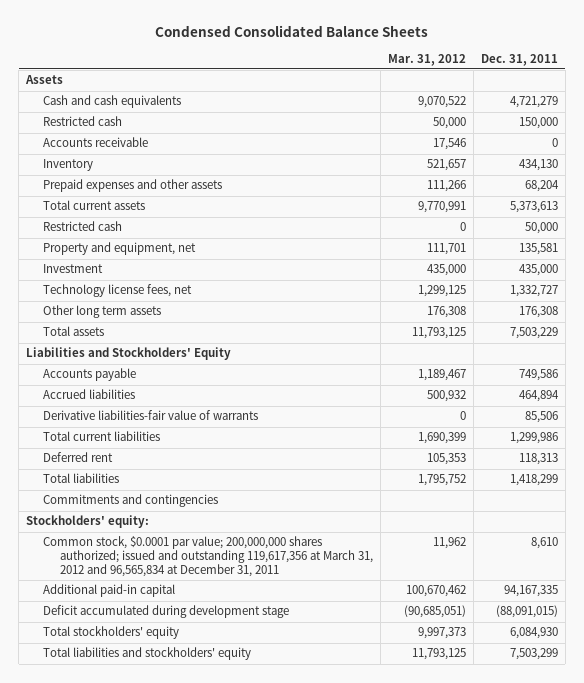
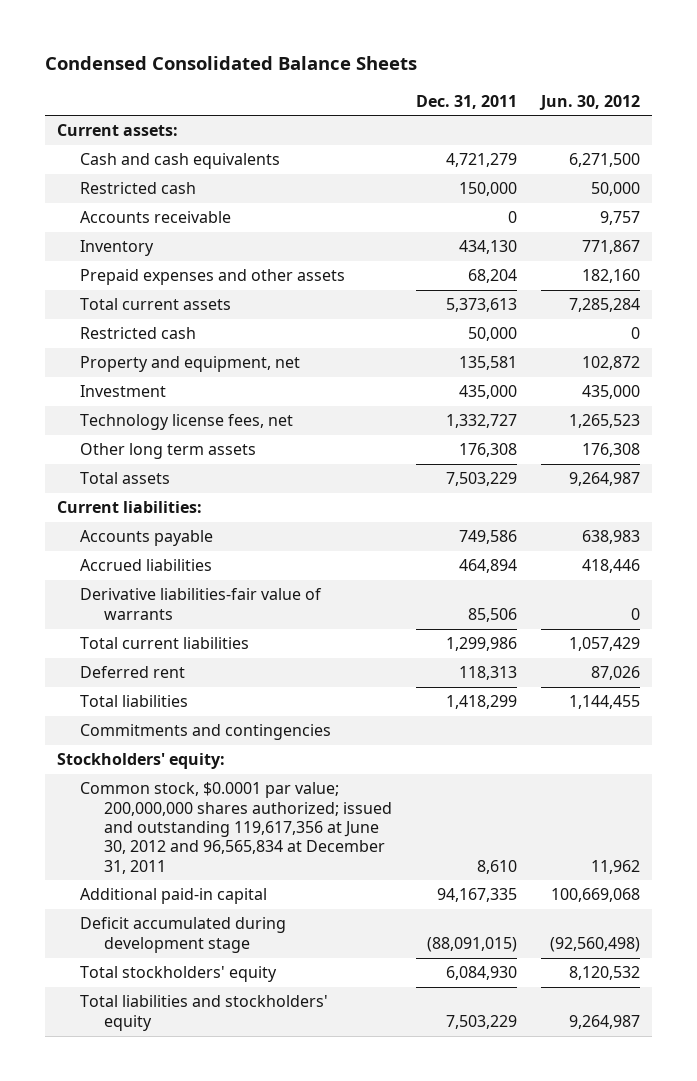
- | Mar. 31, 2012 | Dec. 31, 2011
+ | Dec. 31, 2011 | Jun. 30, 2012
- Assets
+ Current assets:
- Liabilities and Stockholders' Equity
+ Current liabilities:
- Common stock, $0.0001 par value; 200,000,000 shares authorized; issued and outstanding 119,617,356 at March 31, 2012 and 96,565,834 at December 31, 2011 | 11,962 | 8,610
+ Common stock, $0.0001 par value; 200,000,000 shares authorized; issued and outstanding 119,617,356 at June 30, 2012 and 96,565,834 at December 31, 2011 | 8,610 | 11,962
- Total liabilities and stockholders' equity | 11,793,125 | 7,503,299
+ Total liabilities and stockholders' equity | 7,503,229 | 9,264,987

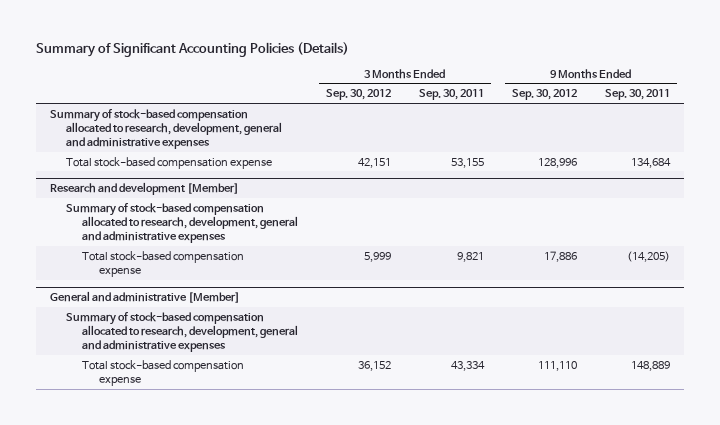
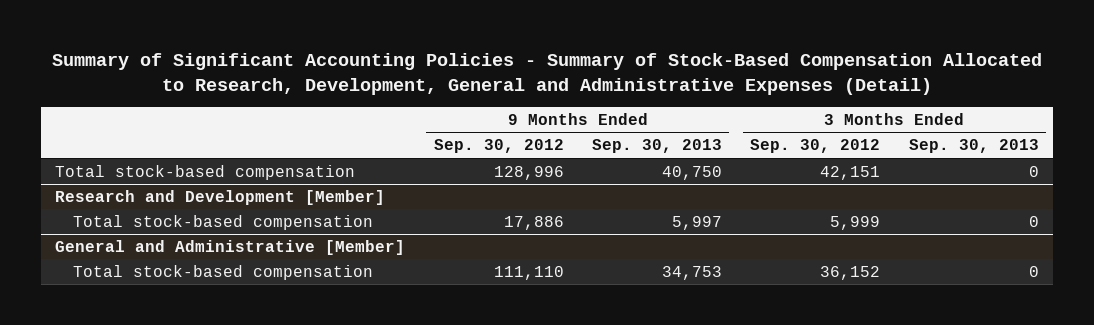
- Summary of Significant Accounting Policies (Details)
+ Summary of Significant Accounting Policies - Summary of Stock-Based Compensation Allocated to Research, Development, General and Administrative Expenses (Detail)
- | 3 Months Ended Sep. 30, 2012 | 3 Months Ended Sep. 30, 2011 | 9 Months Ended Sep. 30, 2012 | 9 Months Ended Sep. 30, 2011
+ | 9 Months Ended Sep. 30, 2012 | 9 Months Ended Sep. 30, 2013 | 3 Months Ended Sep. 30, 2012 | 3 Months Ended Sep. 30, 2013
- Summary of stock-based compensation allocated to research, development, general and administrative expenses
- Total stock-based compensation expense | 42,151 | 53,155 | 128,996 | 134,684
- Research and development [Member]
- Summary of stock-based compensation allocated to research, development, general and administrative expenses
- Total stock-based compensation expense | 5,999 | 9,821 | 17,886 | (14,205)
- General and administrative [Member]
- Summary of stock-based compensation allocated to research, development, general and administrative expenses
- Total stock-based compensation expense | 36,152 | 43,334 | 111,110 | 148,889
+ Total stock-based compensation | 128,996 | 40,750 | 42,151 | 0
+ Research and Development [Member]
+ Total stock-based compensation | 17,886 | 5,997 | 5,999 | 0
+ General and Administrative [Member]
+ Total stock-based compensation | 111,110 | 34,753 | 36,152 | 0

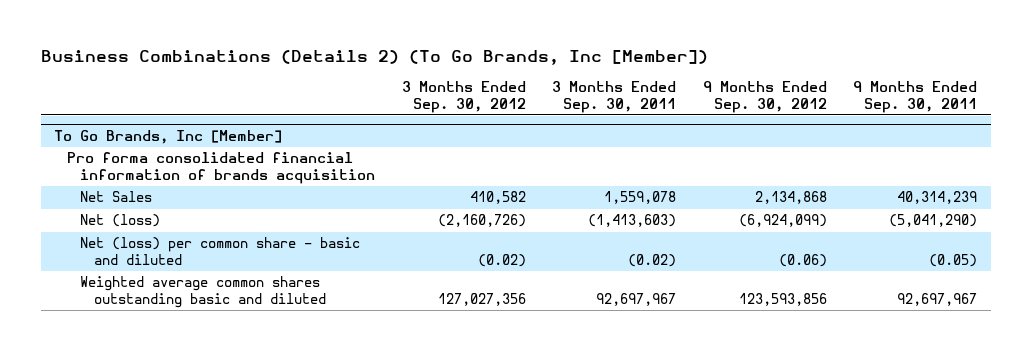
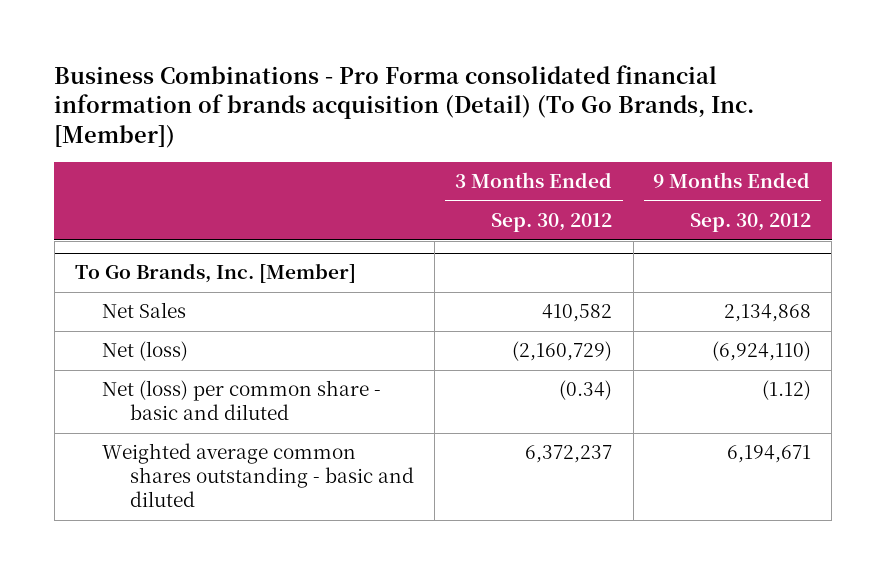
- Business Combinations (Details 2) (To Go Brands, Inc [Member])
+ Business Combinations - Pro Forma consolidated financial information of brands acquisition (Detail) (To Go Brands, Inc. [Member])
- | 3 Months Ended Sep. 30, 2012 | 3 Months Ended Sep. 30, 2011 | 9 Months Ended Sep. 30, 2012 | 9 Months Ended Sep. 30, 2011
+ | 3 Months Ended Sep. 30, 2012 | 9 Months Ended Sep. 30, 2012
- To Go Brands, Inc [Member]
- Pro forma consolidated financial information of brands acquisition
+ To Go Brands, Inc. [Member]
- Net (loss) | (2,160,726) | (1,413,603) | (6,924,099) | (5,041,290)
- Net (loss) per common share - basic and diluted | (0.02) | (0.02) | (0.06) | (0.05)
- Weighted average common shares outstanding basic and diluted | 127,027,356 | 92,697,967 | 123,593,856 | 92,697,967
+ Net (loss) | (2,160,729) | (6,924,110)
+ Net (loss) per common share - basic and diluted | (0.34) | (1.12)
+ Weighted average common shares outstanding - basic and diluted | 6,372,237 | 6,194,671

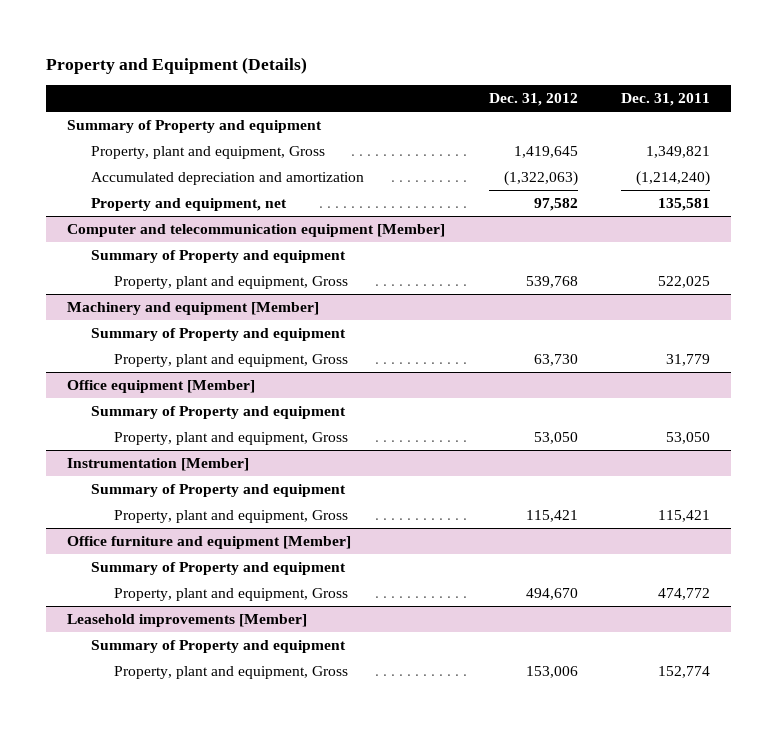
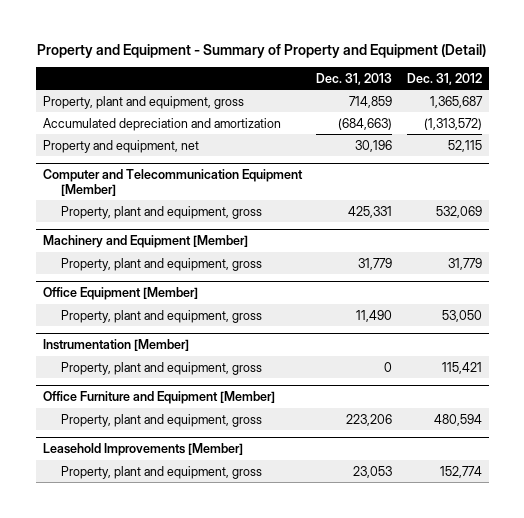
- Property and Equipment (Details)
+ Property and Equipment - Summary of Property and Equipment (Detail)
- | Dec. 31, 2012 | Dec. 31, 2011
+ | Dec. 31, 2013 | Dec. 31, 2012
- Summary of Property and equipment
- Property, plant and equipment, Gross | 1,419,645 | 1,349,821
- Accumulated depreciation and amortization | (1,322,063) | (1,214,240)
- Property and equipment, net | 97,582 | 135,581
- Computer and telecommunication equipment [Member]
- Summary of Property and equipment
- Property, plant and equipment, Gross | 539,768 | 522,025
- Machinery and equipment [Member]
- Summary of Property and equipment
- Property, plant and equipment, Gross | 63,730 | 31,779
- Office equipment [Member]
- Summary of Property and equipment
- Property, plant and equipment, Gross | 53,050 | 53,050
+ Property, plant and equipment, gross | 714,859 | 1,365,687
+ Accumulated depreciation and amortization | (684,663) | (1,313,572)
+ Property and equipment, net | 30,196 | 52,115
+ Computer and Telecommunication Equipment [Member]
+ Property, plant and equipment, gross | 425,331 | 532,069
+ Machinery and Equipment [Member]
+ Property, plant and equipment, gross | 31,779 | 31,779
+ Office Equipment [Member]
+ Property, plant and equipment, gross | 11,490 | 53,050
@ Instrumentation [Member]
- Summary of Property and equipment
- Property, plant and equipment, Gross | 115,421 | 115,421
- Office furniture and equipment [Member]
- Summary of Property and equipment
- Property, plant and equipment, Gross | 494,670 | 474,772
- Leasehold improvements [Member]
- Summary of Property and equipment
- Property, plant and equipment, Gross | 153,006 | 152,774
@ Instrumentation [Member]
+ Property, plant and equipment, gross | 0 | 115,421
+ Office Furniture and Equipment [Member]
+ Property, plant and equipment, gross | 223,206 | 480,594
+ Leasehold Improvements [Member]
+ Property, plant and equipment, gross | 23,053 | 152,774

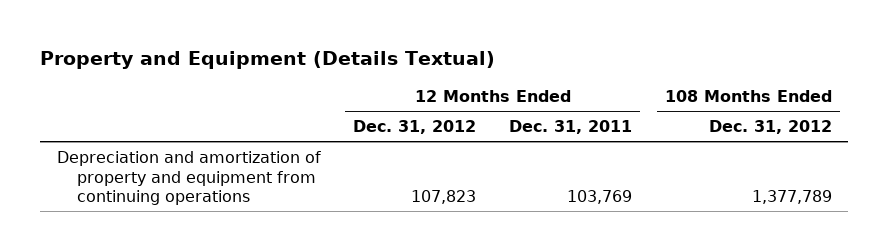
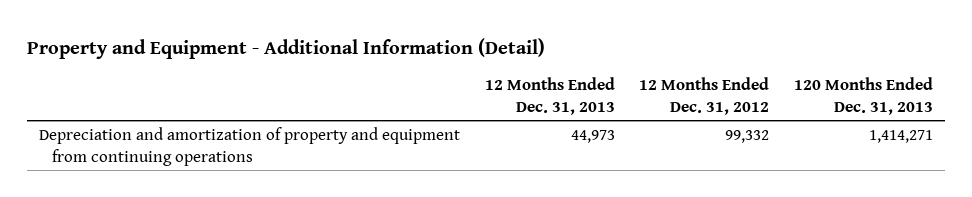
- Property and Equipment (Details Textual)
+ Property and Equipment - Additional Information (Detail)
- | 12 Months Ended Dec. 31, 2012 | 12 Months Ended Dec. 31, 2011 | 108 Months Ended Dec. 31, 2012
+ | 12 Months Ended Dec. 31, 2013 | 12 Months Ended Dec. 31, 2012 | 120 Months Ended Dec. 31, 2013
- Depreciation and amortization of property and equipment from continuing operations | 107,823 | 103,769 | 1,377,789
+ Depreciation and amortization of property and equipment from continuing operations | 44,973 | 99,332 | 1,414,271

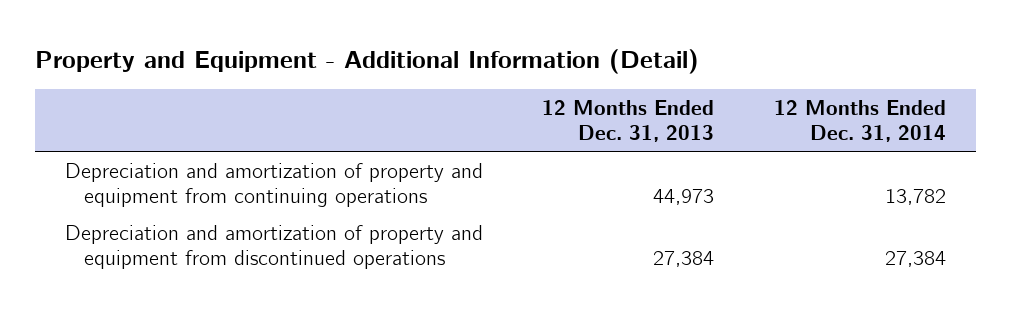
- | 12 Months Ended Dec. 31, 2013 | 12 Months Ended Dec. 31, 2012 | 120 Months Ended Dec. 31, 2013
+ | 12 Months Ended Dec. 31, 2013 | 12 Months Ended Dec. 31, 2014
+ Depreciation and amortization of property and equipment from discontinued operations | 27,384 | 27,384

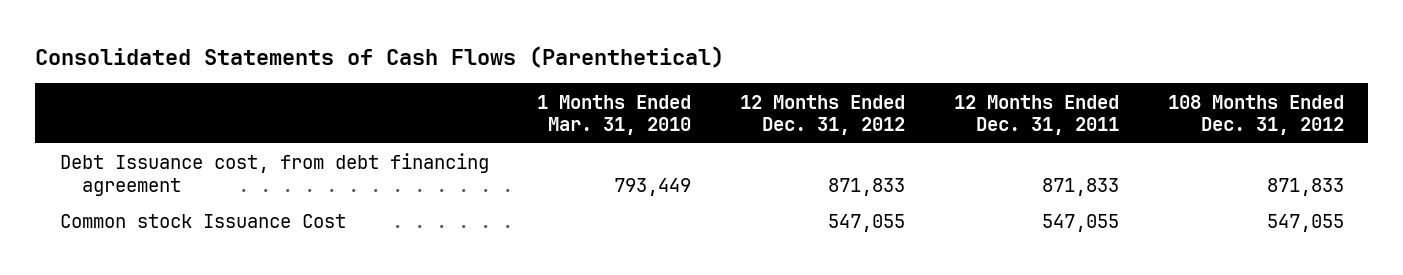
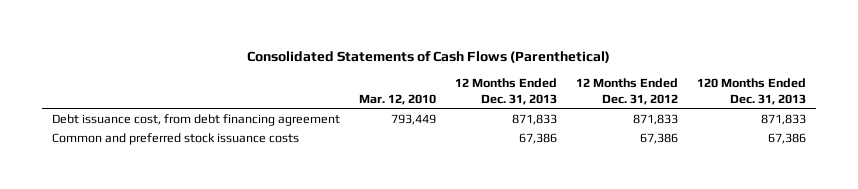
- | 1 Months Ended Mar. 31, 2010 | 12 Months Ended Dec. 31, 2012 | 12 Months Ended Dec. 31, 2011 | 108 Months Ended Dec. 31, 2012
+ | Mar. 12, 2010 | 12 Months Ended Dec. 31, 2013 | 12 Months Ended Dec. 31, 2012 | 120 Months Ended Dec. 31, 2013
- Debt Issuance cost, from debt financing agreement | 793,449 | 871,833 | 871,833 | 871,833
- Common stock Issuance Cost | | 547,055 | 547,055 | 547,055
+ Debt issuance cost, from debt financing agreement | 793,449 | 871,833 | 871,833 | 871,833
+ Common and preferred stock issuance costs | | 67,386 | 67,386 | 67,386

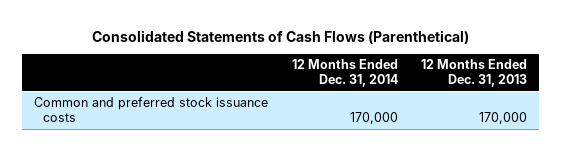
- | Mar. 12, 2010 | 12 Months Ended Dec. 31, 2013 | 12 Months Ended Dec. 31, 2012 | 120 Months Ended Dec. 31, 2013
+ | 12 Months Ended Dec. 31, 2014 | 12 Months Ended Dec. 31, 2013
- Debt issuance cost, from debt financing agreement | 793,449 | 871,833 | 871,833 | 871,833
- Common and preferred stock issuance costs | | 67,386 | 67,386 | 67,386
+ Common and preferred stock issuance costs | 170,000 | 170,000

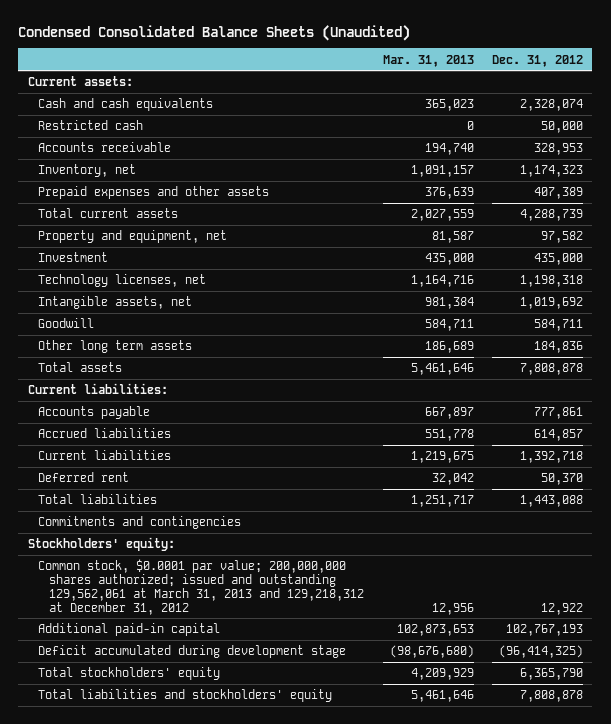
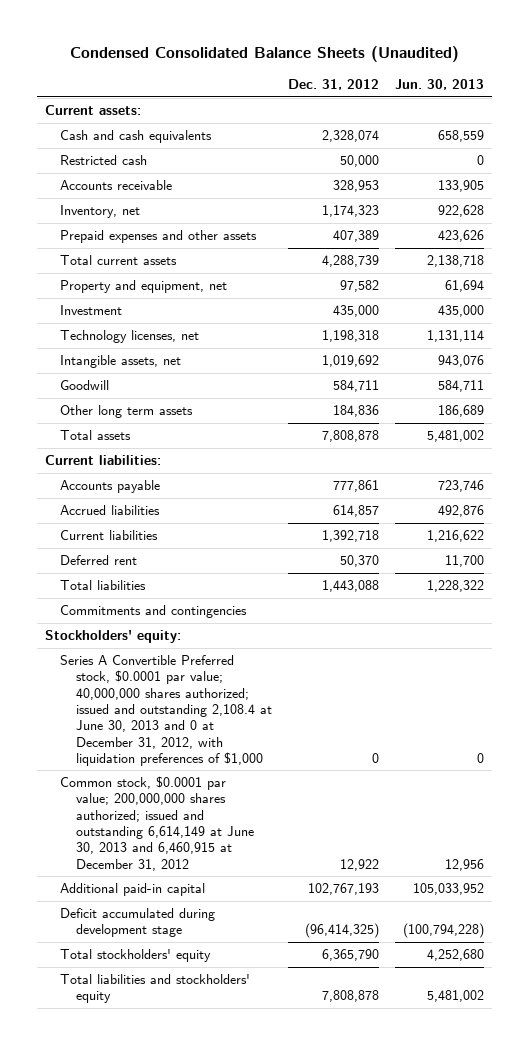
- | Mar. 31, 2013 | Dec. 31, 2012
+ | Dec. 31, 2012 | Jun. 30, 2013
- Common stock, $0.0001 par value; 200,000,000 shares authorized; issued and outstanding 129,562,061 at March 31, 2013 and 129,218,312 at December 31, 2012 | 12,956 | 12,922
+ Series A Convertible Preferred stock, $0.0001 par value; 40,000,000 shares authorized; issued and outstanding 2,108.4 at June 30, 2013 and 0 at December 31, 2012, with liquidation preferences of $1,000 | 0 | 0
+ Common stock, $0.0001 par value; 200,000,000 shares authorized; issued and outstanding 6,614,149 at June 30, 2013 and 6,460,915 at December 31, 2012 | 12,922 | 12,956

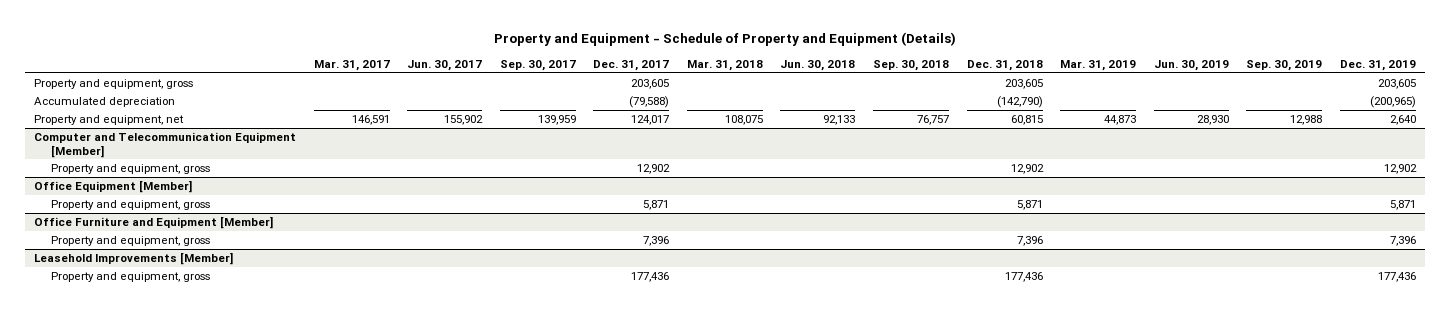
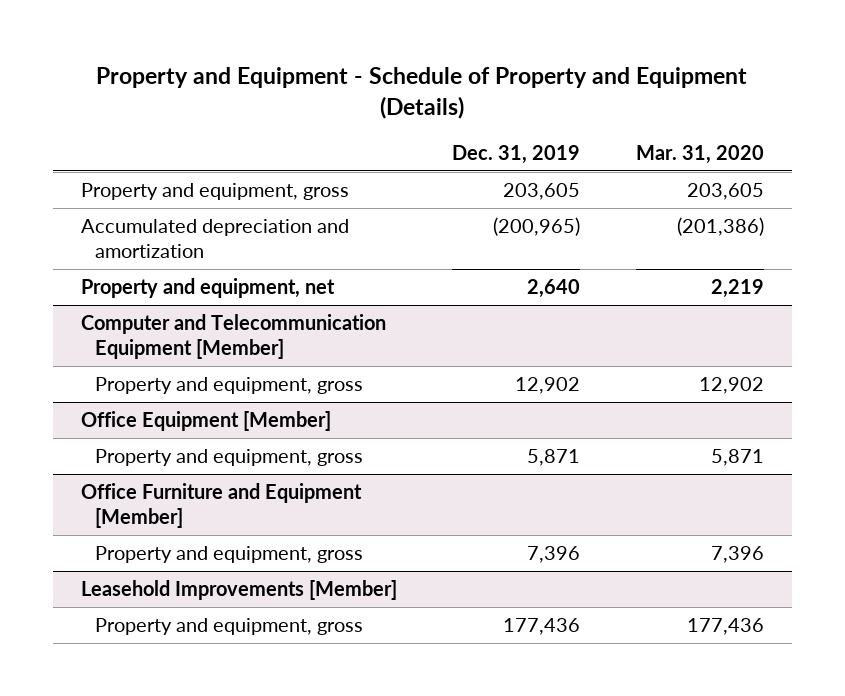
- | Mar. 31, 2017 | Jun. 30, 2017 | Sep. 30, 2017 | Dec. 31, 2017 | Mar. 31, 2018 | Jun. 30, 2018 | Sep. 30, 2018 | Dec. 31, 2018 | Mar. 31, 2019 | Jun. 30, 2019 | Sep. 30, 2019 | Dec. 31, 2019
+ | Dec. 31, 2019 | Mar. 31, 2020
- Accumulated depreciation | | | | (79,588) | | | | (142,790) | | | | (200,965)
+ Accumulated depreciation and amortization | (200,965) | (201,386)

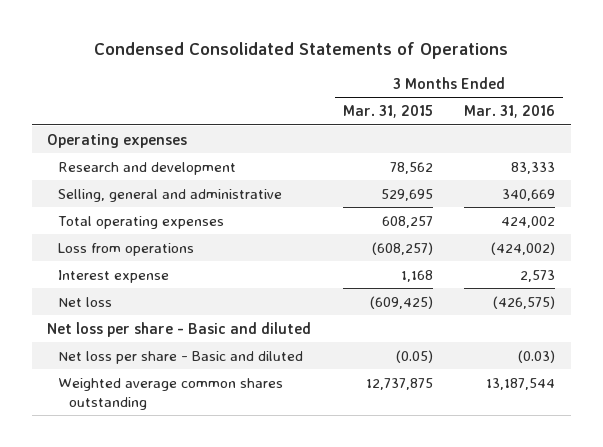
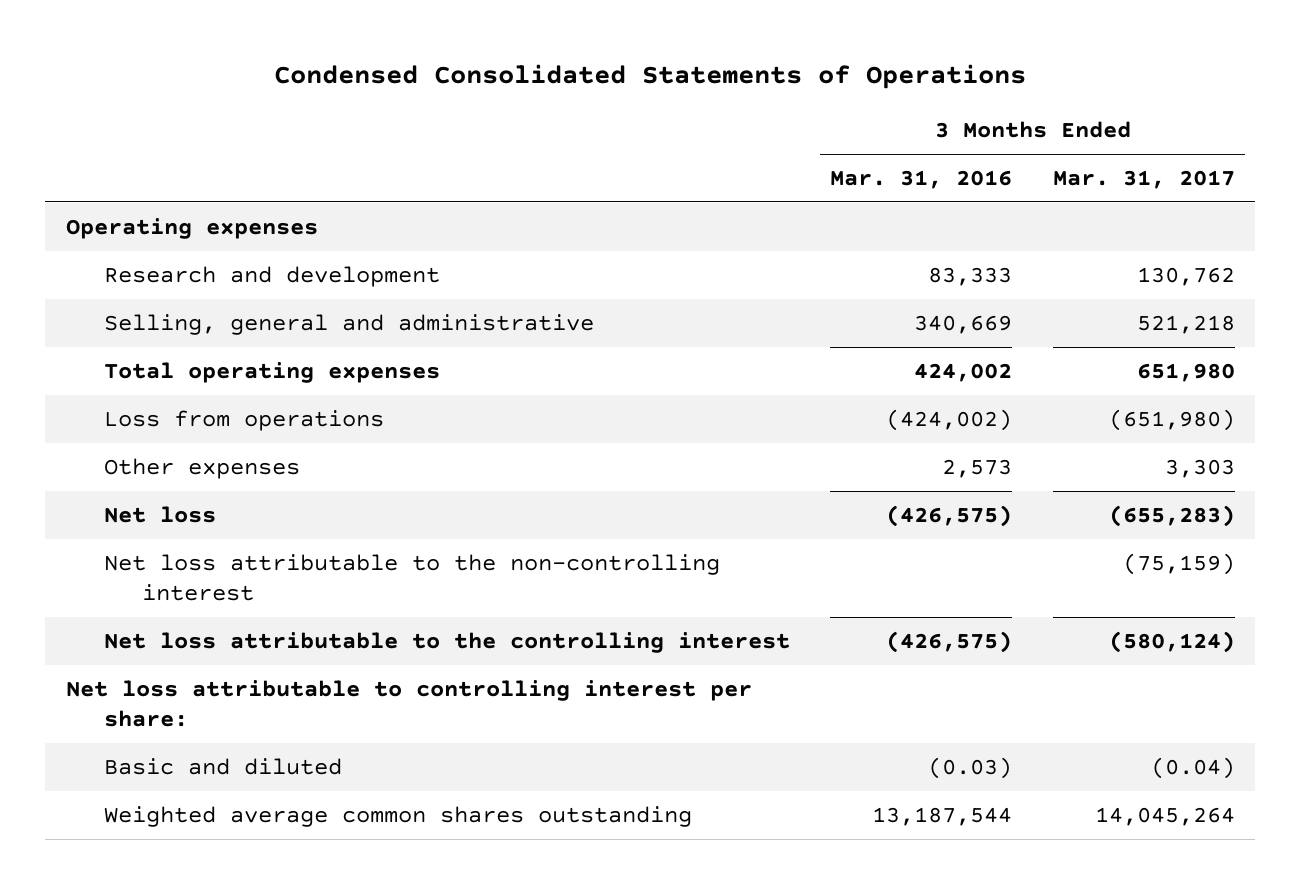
- | 3 Months Ended Mar. 31, 2015 | 3 Months Ended Mar. 31, 2016
+ | 3 Months Ended Mar. 31, 2016 | 3 Months Ended Mar. 31, 2017
- Interest expense | 1,168 | 2,573
+ Other expenses | 2,573 | 3,303
- Net loss per share - Basic and diluted
- Net loss per share - Basic and diluted | (0.05) | (0.03)
+ Net loss attributable to the non-controlling interest | | (75,159)
+ Net loss attributable to the controlling interest | (426,575) | (580,124)
+ Net loss attributable to controlling interest per share:
+ Basic and diluted | (0.03) | (0.04)

